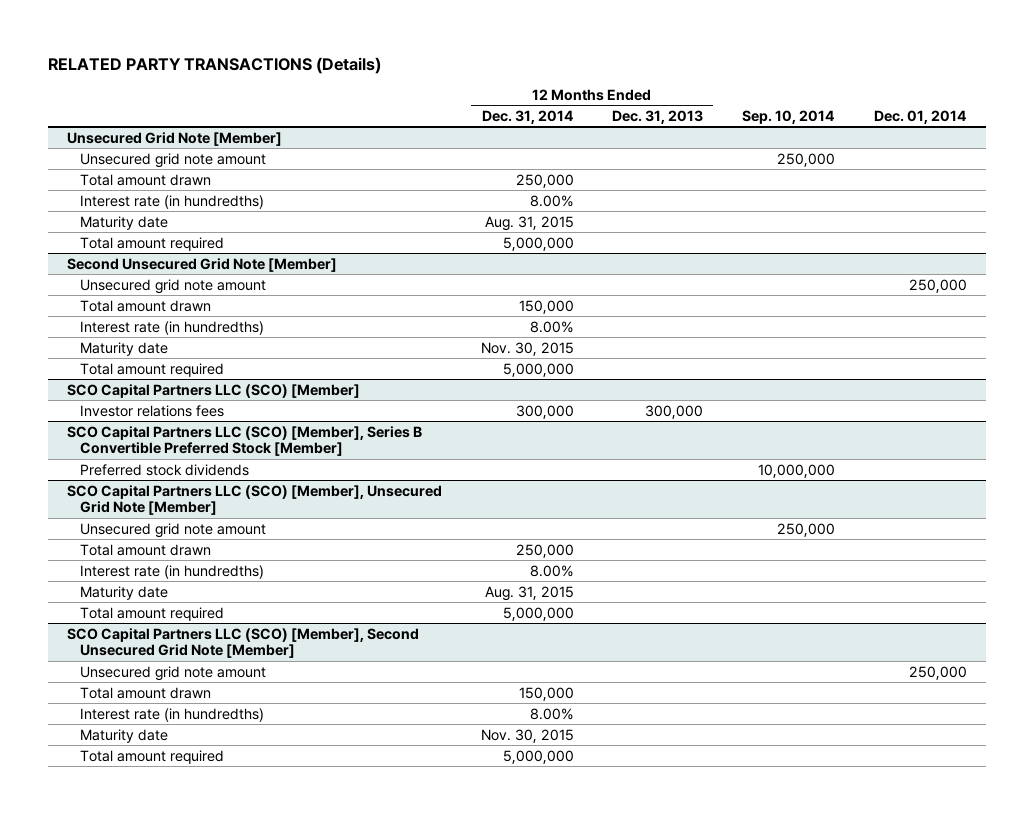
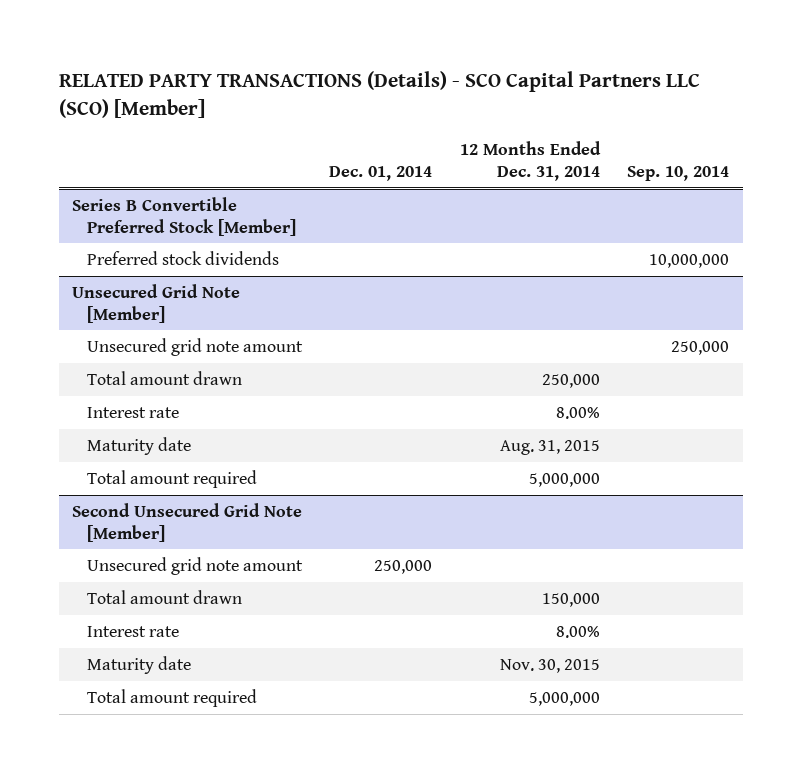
- RELATED PARTY TRANSACTIONS (Details)
+ RELATED PARTY TRANSACTIONS (Details) - SCO Capital Partners LLC (SCO) [Member]
- | 12 Months Ended Dec. 31, 2014 | 12 Months Ended Dec. 31, 2013 | Sep. 10, 2014 | Dec. 01, 2014
+ | Dec. 01, 2014 | 12 Months Ended Dec. 31, 2014 | Sep. 10, 2014
+ Series B Convertible Preferred Stock [Member]
+ Preferred stock dividends | | | 10,000,000
@ Unsecured Grid Note [Member]
- Interest rate (in hundredths) | 8.00% | | |
+ Interest rate | | 8.00% |
@ Second Unsecured Grid Note [Member]
- Interest rate (in hundredths) | 8.00% | | |
- Maturity date | Nov. 30, 2015 | | |
- Total amount required | 5,000,000 | | |
- SCO Capital Partners LLC (SCO) [Member]
- Investor relations fees | 300,000 | 300,000 | |
- SCO Capital Partners LLC (SCO) [Member], Series B Convertible Preferred Stock [Member]
- Preferred stock dividends | | | 10,000,000 |
- SCO Capital Partners LLC (SCO) [Member], Unsecured Grid Note [Member]
- Unsecured grid note amount | | | 250,000 |
- Total amount drawn | 250,000 | | |
- Interest rate (in hundredths) | 8.00% | | |
- Maturity date | Aug. 31, 2015 | | |
- Total amount required | 5,000,000 | | |
- SCO Capital Partners LLC (SCO) [Member], Second Unsecured Grid Note [Member]
- Unsecured grid note amount | | | | 250,000
- Total amount drawn | 150,000 | | |
- Interest rate (in hundredths) | 8.00% | | |
@ Second Unsecured Grid Note [Member]
+ Interest rate | | 8.00% |

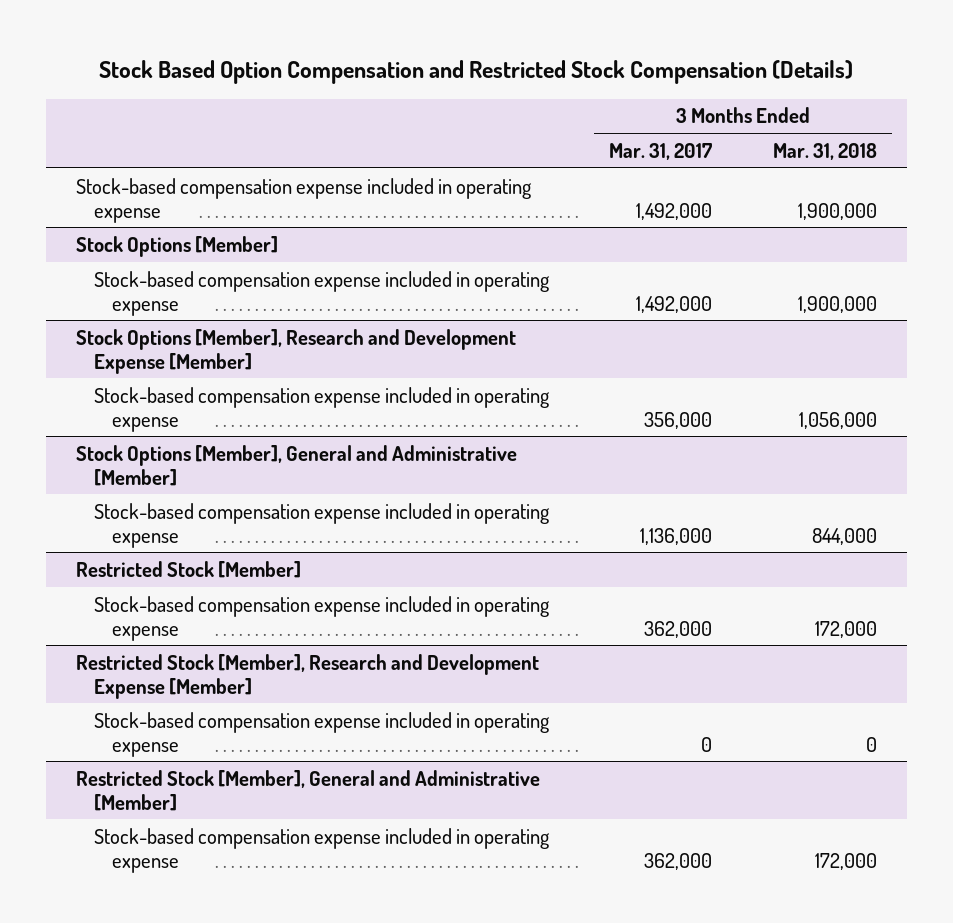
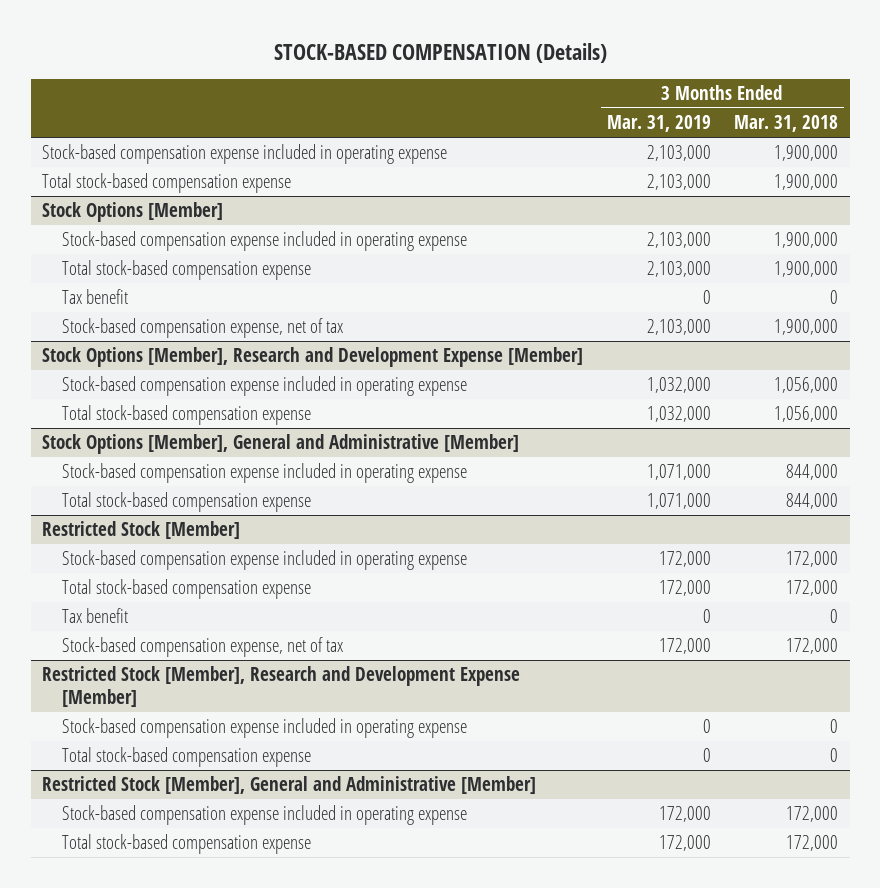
- Stock Based Option Compensation and Restricted Stock Compensation (Details)
+ STOCK-BASED COMPENSATION (Details)
- | 3 Months Ended Mar. 31, 2017 | 3 Months Ended Mar. 31, 2018
+ | 3 Months Ended Mar. 31, 2019 | 3 Months Ended Mar. 31, 2018
+ Total stock-based compensation expense | 2,103,000 | 1,900,000
@ Stock Options [Member]
+ Total stock-based compensation expense | 2,103,000 | 1,900,000
+ Tax benefit | 0 | 0
+ Stock-based compensation expense, net of tax | 2,103,000 | 1,900,000
@ Stock Options [Member], Research and Development Expense [Member]
+ Total stock-based compensation expense | 1,032,000 | 1,056,000
@ Stock Options [Member], General and Administrative [Member]
+ Total stock-based compensation expense | 1,071,000 | 844,000
@ Restricted Stock [Member]
+ Total stock-based compensation expense | 172,000 | 172,000
+ Tax benefit | 0 | 0
+ Stock-based compensation expense, net of tax | 172,000 | 172,000
@ Restricted Stock [Member], Research and Development Expense [Member]
+ Total stock-based compensation expense | 0 | 0
@ Restricted Stock [Member], General and Administrative [Member]
+ Total stock-based compensation expense | 172,000 | 172,000

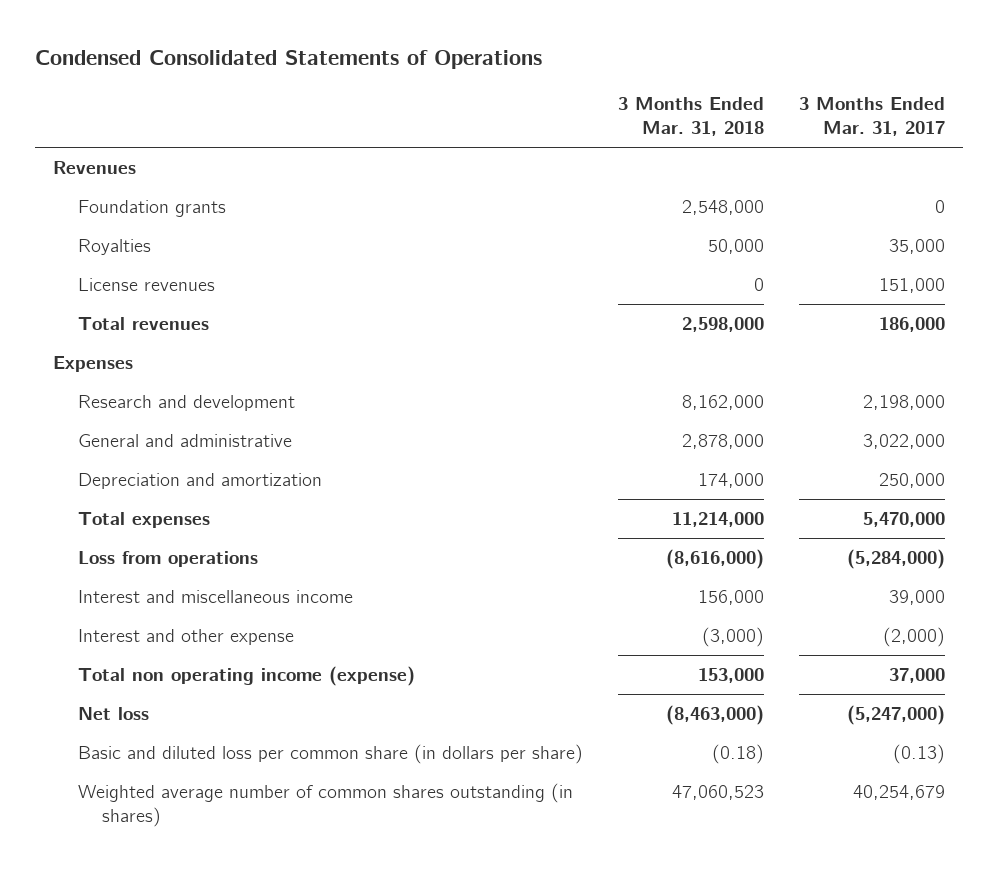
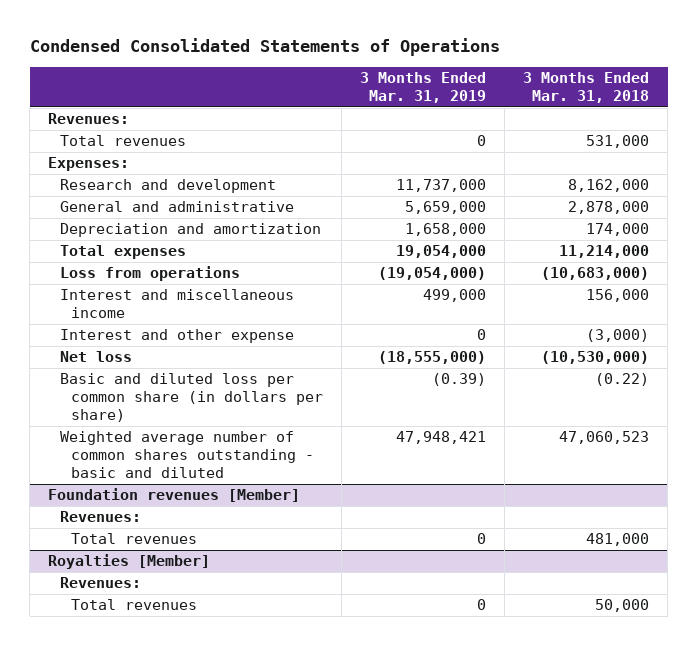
- | 3 Months Ended Mar. 31, 2018 | 3 Months Ended Mar. 31, 2017
+ | 3 Months Ended Mar. 31, 2019 | 3 Months Ended Mar. 31, 2018
- Revenues
- Foundation grants | 2,548,000 | 0
- Royalties | 50,000 | 35,000
- License revenues | 0 | 151,000
- Total revenues | 2,598,000 | 186,000
- Expenses
+ Revenues:
+ Total revenues | 0 | 531,000
+ Expenses:
- Loss from operations | (8,616,000) | (5,284,000)
+ Loss from operations | (19,054,000) | (10,683,000)
- Total non operating income (expense) | 153,000 | 37,000
- Net loss | (8,463,000) | (5,247,000)
- Basic and diluted loss per common share (in dollars per share) | (0.18) | (0.13)
- Weighted average number of common shares outstanding (in shares) | 47,060,523 | 40,254,679
+ Net loss | (18,555,000) | (10,530,000)
+ Basic and diluted loss per common share (in dollars per share) | (0.39) | (0.22)
+ Weighted average number of common shares outstanding - basic and diluted | 47,948,421 | 47,060,523
+ Foundation revenues [Member]
+ Revenues:
+ Total revenues | 0 | 481,000
+ Royalties [Member]
+ Revenues:
+ Total revenues | 0 | 50,000

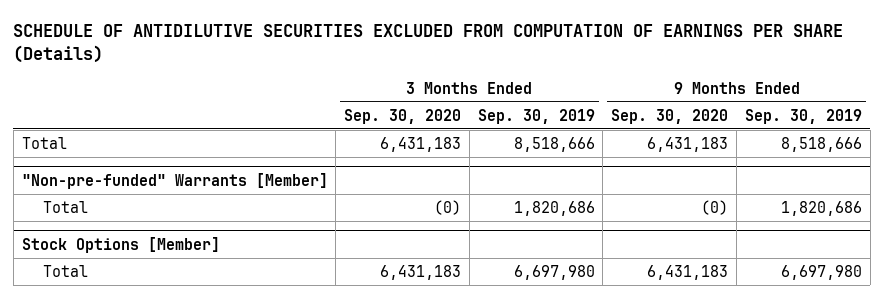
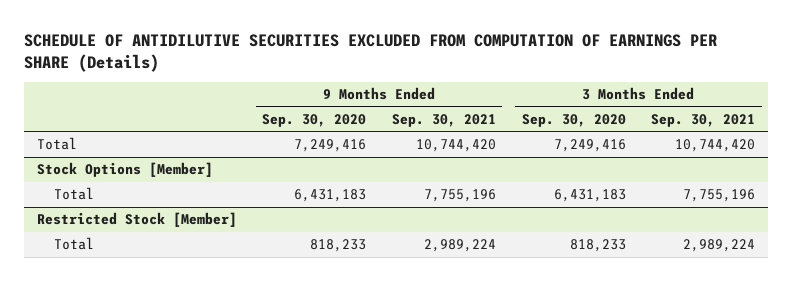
- | 3 Months Ended Sep. 30, 2020 | 3 Months Ended Sep. 30, 2019 | 9 Months Ended Sep. 30, 2020 | 9 Months Ended Sep. 30, 2019
+ | 9 Months Ended Sep. 30, 2020 | 9 Months Ended Sep. 30, 2021 | 3 Months Ended Sep. 30, 2020 | 3 Months Ended Sep. 30, 2021
- Total | 6,431,183 | 8,518,666 | 6,431,183 | 8,518,666
- "Non-pre-funded" Warrants [Member]
- Total | (0) | 1,820,686 | (0) | 1,820,686
+ Total | 7,249,416 | 10,744,420 | 7,249,416 | 10,744,420
+ Restricted Stock [Member]
+ Total | 818,233 | 2,989,224 | 818,233 | 2,989,224

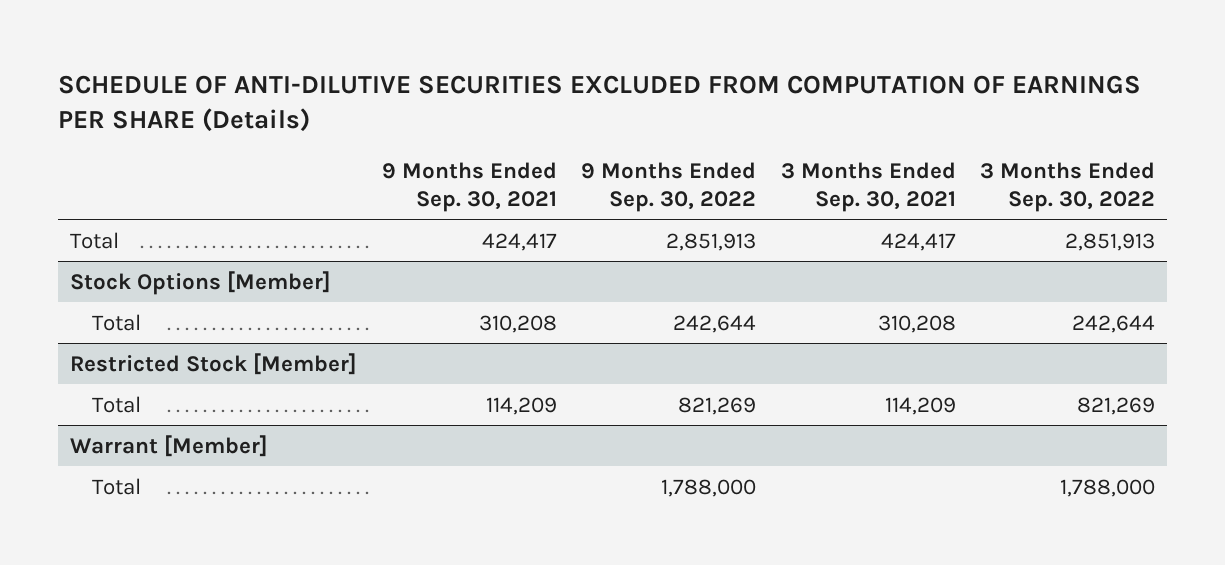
- SCHEDULE OF ANTIDILUTIVE SECURITIES EXCLUDED FROM COMPUTATION OF EARNINGS PER SHARE (Details)
+ SCHEDULE OF ANTI-DILUTIVE SECURITIES EXCLUDED FROM COMPUTATION OF EARNINGS PER SHARE (Details)
- | 9 Months Ended Sep. 30, 2020 | 9 Months Ended Sep. 30, 2021 | 3 Months Ended Sep. 30, 2020 | 3 Months Ended Sep. 30, 2021
+ | 9 Months Ended Sep. 30, 2021 | 9 Months Ended Sep. 30, 2022 | 3 Months Ended Sep. 30, 2021 | 3 Months Ended Sep. 30, 2022
- Total | 7,249,416 | 10,744,420 | 7,249,416 | 10,744,420
+ Total | 424,417 | 2,851,913 | 424,417 | 2,851,913
@ Stock Options [Member]
- Total | 6,431,183 | 7,755,196 | 6,431,183 | 7,755,196
+ Total | 310,208 | 242,644 | 310,208 | 242,644
@ Restricted Stock [Member]
- Total | 818,233 | 2,989,224 | 818,233 | 2,989,224
+ Total | 114,209 | 821,269 | 114,209 | 821,269
+ Warrant [Member]
+ Total | | 1,788,000 | | 1,788,000

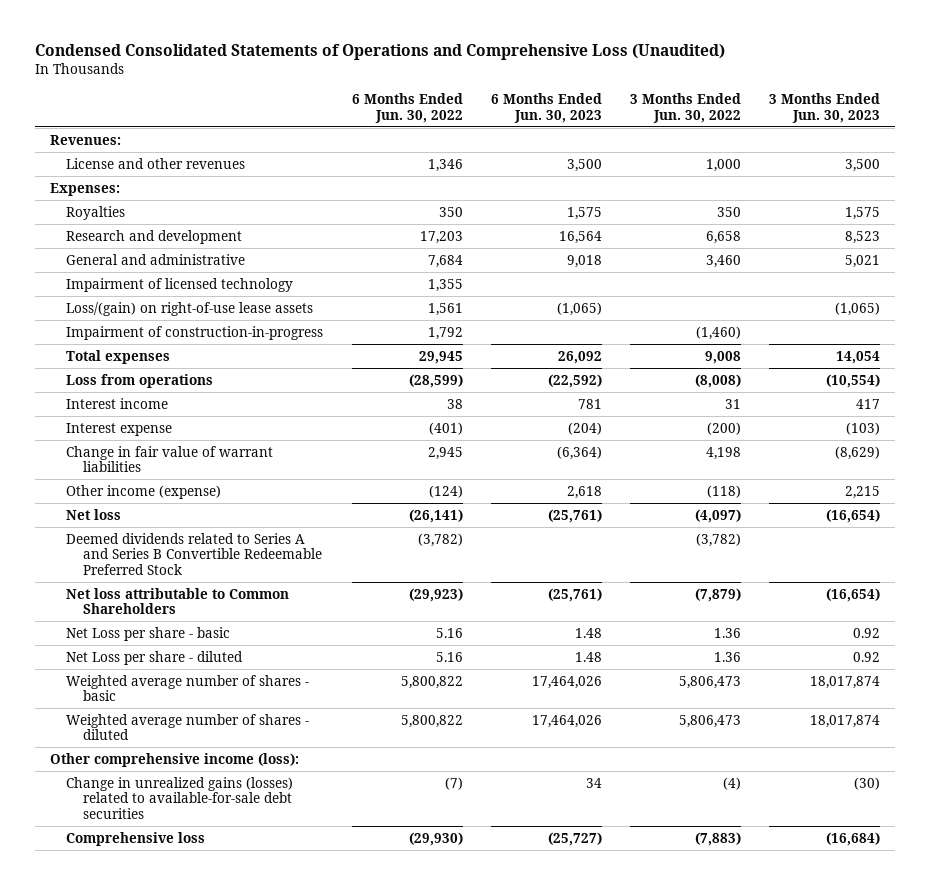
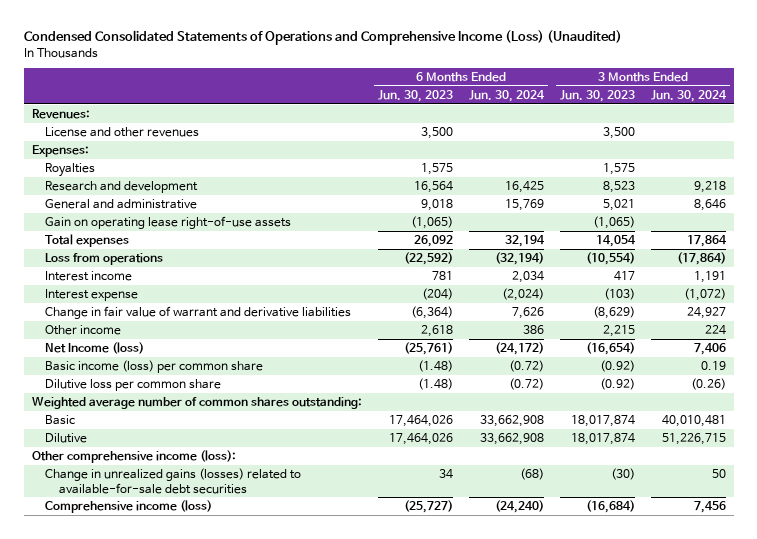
- Condensed Consolidated Statements of Operations and Comprehensive Loss (Unaudited)
+ Condensed Consolidated Statements of Operations and Comprehensive Income (Loss) (Unaudited)
- | 6 Months Ended Jun. 30, 2022 | 6 Months Ended Jun. 30, 2023 | 3 Months Ended Jun. 30, 2022 | 3 Months Ended Jun. 30, 2023
+ | 6 Months Ended Jun. 30, 2023 | 6 Months Ended Jun. 30, 2024 | 3 Months Ended Jun. 30, 2023 | 3 Months Ended Jun. 30, 2024
- Impairment of licensed technology | 1,355 | | |
- Loss/(gain) on right-of-use lease assets | 1,561 | (1,065) | | (1,065)
- Impairment of construction-in-progress | 1,792 | | (1,460) |
+ Gain on operating lease right-of-use assets | (1,065) | | (1,065) |
- Change in fair value of warrant liabilities | 2,945 | (6,364) | 4,198 | (8,629)
- Other income (expense) | (124) | 2,618 | (118) | 2,215
- Net loss | (26,141) | (25,761) | (4,097) | (16,654)
- Deemed dividends related to Series A and Series B Convertible Redeemable Preferred Stock | (3,782) | | (3,782) |
- Net loss attributable to Common Shareholders | (29,923) | (25,761) | (7,879) | (16,654)
- Net Loss per share - basic | 5.16 | 1.48 | 1.36 | 0.92
- Net Loss per share - diluted | 5.16 | 1.48 | 1.36 | 0.92
- Weighted average number of shares - basic | 5,800,822 | 17,464,026 | 5,806,473 | 18,017,874
- Weighted average number of shares - diluted | 5,800,822 | 17,464,026 | 5,806,473 | 18,017,874
+ Change in fair value of warrant and derivative liabilities | (6,364) | 7,626 | (8,629) | 24,927
+ Other income | 2,618 | 386 | 2,215 | 224
+ Net Income (loss) | (25,761) | (24,172) | (16,654) | 7,406
+ Basic income (loss) per common share | (1.48) | (0.72) | (0.92) | 0.19
+ Dilutive loss per common share | (1.48) | (0.72) | (0.92) | (0.26)
+ Weighted average number of common shares outstanding:
+ Basic | 17,464,026 | 33,662,908 | 18,017,874 | 40,010,481
+ Dilutive | 17,464,026 | 33,662,908 | 18,017,874 | 51,226,715
- Comprehensive loss | (29,930) | (25,727) | (7,883) | (16,684)
+ Comprehensive income (loss) | (25,727) | (24,240) | (16,684) | 7,456

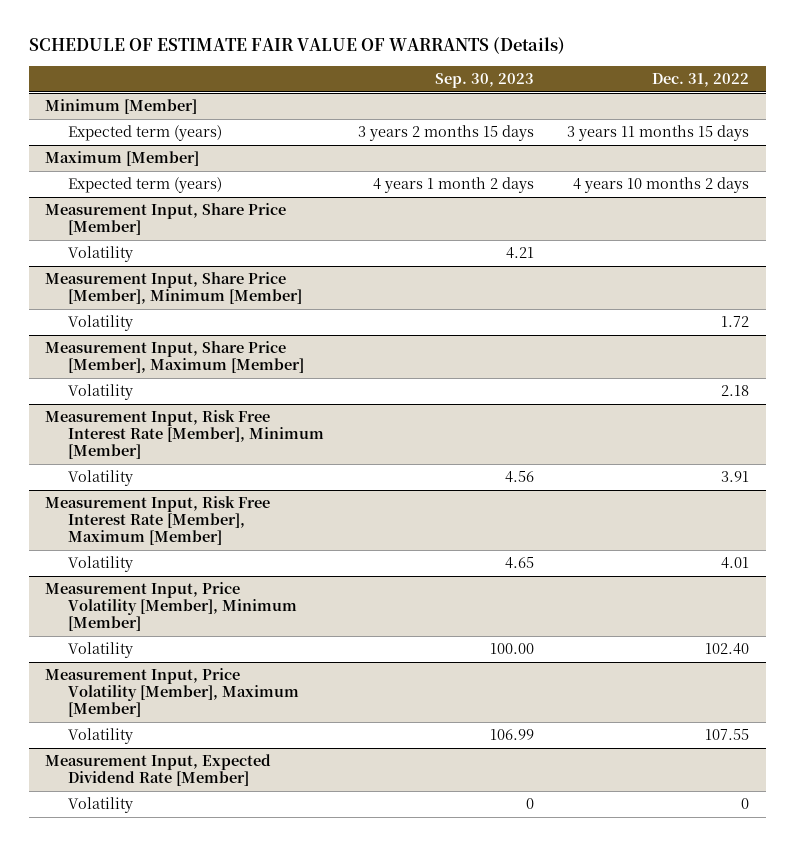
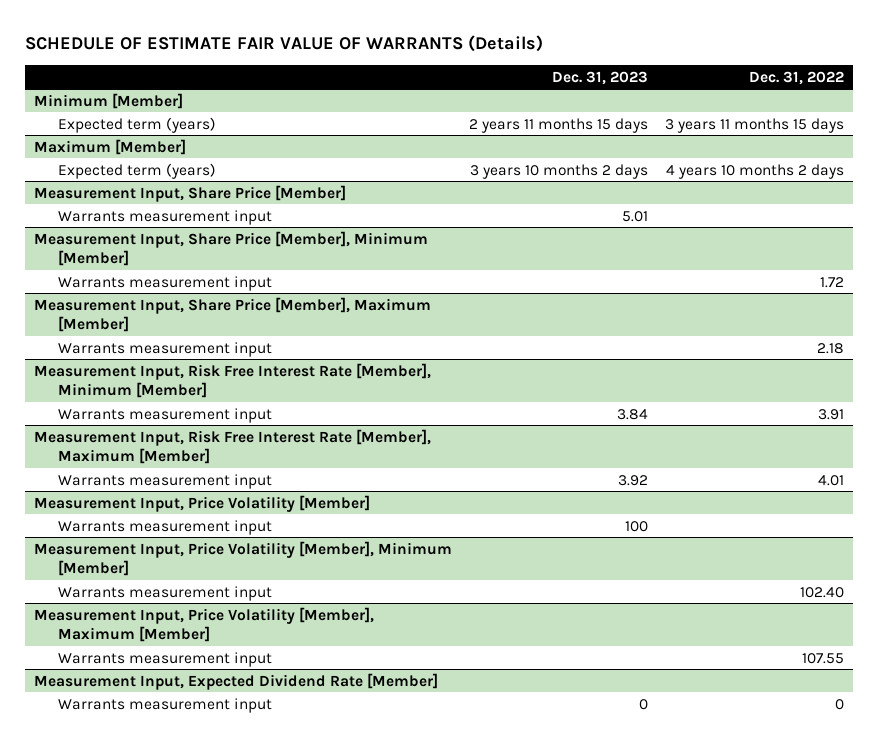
- | Sep. 30, 2023 | Dec. 31, 2022
+ | Dec. 31, 2023 | Dec. 31, 2022
@ Measurement Input, Share Price [Member]
- Volatility | 4.21 |
+ Warrants measurement input | 5.01 |
@ Measurement Input, Share Price [Member], Minimum [Member]
- Volatility | | 1.72
+ Warrants measurement input | | 1.72
@ Measurement Input, Share Price [Member], Maximum [Member]
- Volatility | | 2.18
+ Warrants measurement input | | 2.18
@ Measurement Input, Risk Free Interest Rate [Member], Minimum [Member]
- Volatility | 4.56 | 3.91
+ Warrants measurement input | 3.84 | 3.91
@ Measurement Input, Risk Free Interest Rate [Member], Maximum [Member]
- Volatility | 4.65 | 4.01
+ Warrants measurement input | 3.92 | 4.01
+ Measurement Input, Price Volatility [Member]
+ Warrants measurement input | 100 |
@ Measurement Input, Price Volatility [Member], Minimum [Member]
- Volatility | 100.00 | 102.40
+ Warrants measurement input | | 102.40
@ Measurement Input, Price Volatility [Member], Maximum [Member]
- Volatility | 106.99 | 107.55
+ Warrants measurement input | | 107.55
@ Measurement Input, Expected Dividend Rate [Member]
- Volatility | 0 | 0
+ Warrants measurement input | 0 | 0

